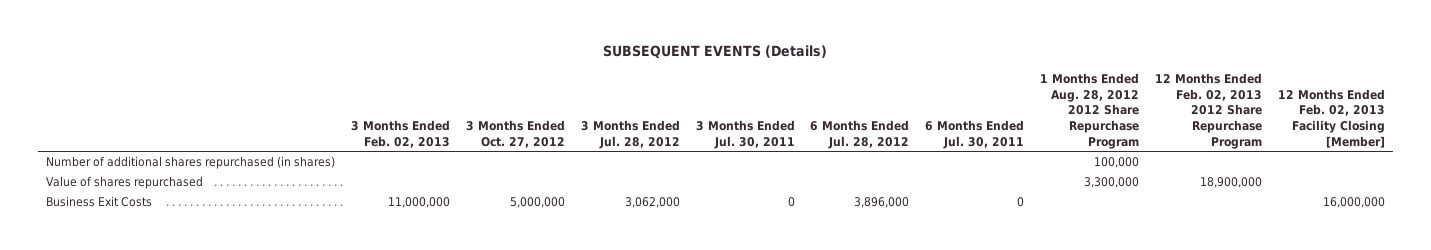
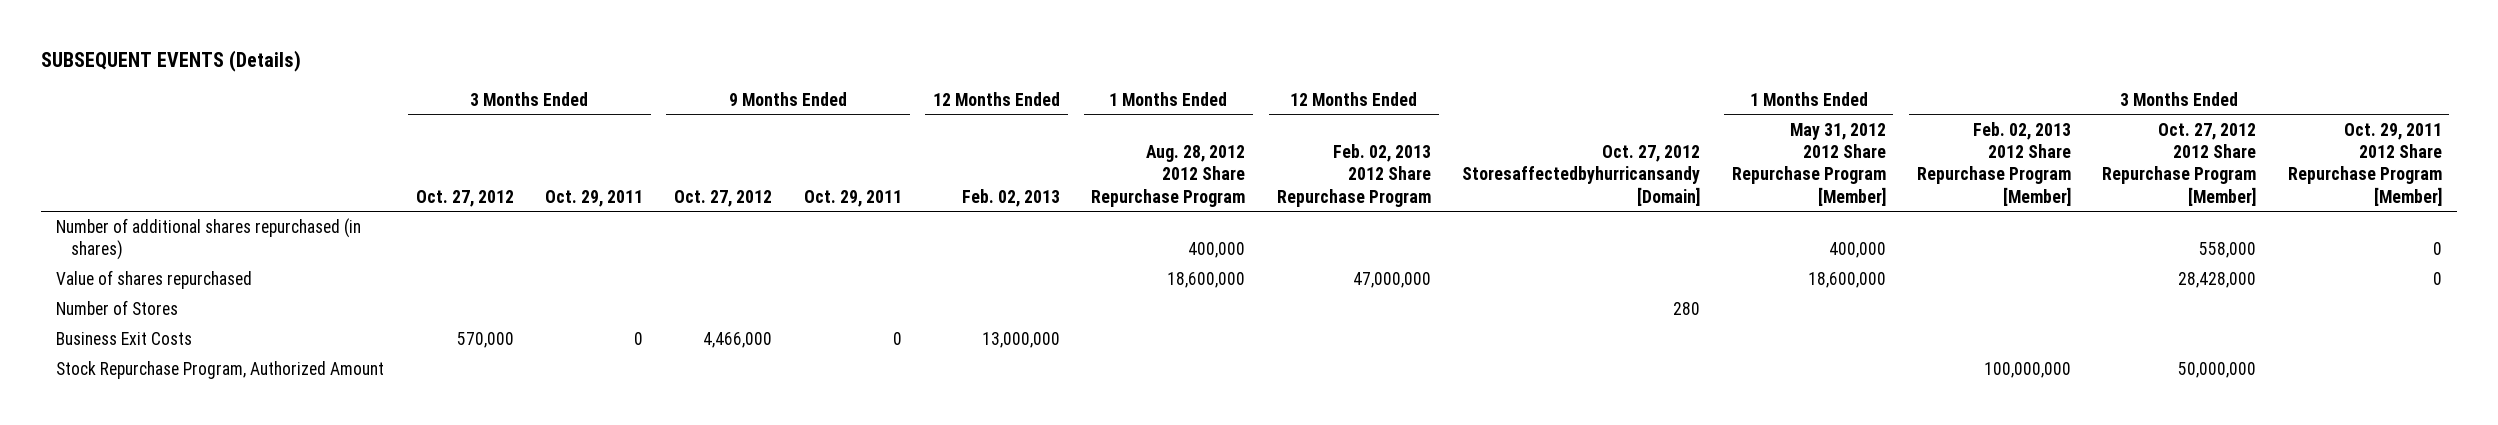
- | 3 Months Ended Feb. 02, 2013 | 3 Months Ended Oct. 27, 2012 | 3 Months Ended Jul. 28, 2012 | 3 Months Ended Jul. 30, 2011 | 6 Months Ended Jul. 28, 2012 | 6 Months Ended Jul. 30, 2011 | 1 Months Ended Aug. 28, 2012 2012 Share Repurchase Program | 12 Months Ended Feb. 02, 2013 2012 Share Repurchase Program | 12 Months Ended Feb. 02, 2013 Facility Closing [Member]
+ | 3 Months Ended Oct. 27, 2012 | 3 Months Ended Oct. 29, 2011 | 9 Months Ended Oct. 27, 2012 | 9 Months Ended Oct. 29, 2011 | 12 Months Ended Feb. 02, 2013 | 1 Months Ended Aug. 28, 2012 2012 Share Repurchase Program | 12 Months Ended Feb. 02, 2013 2012 Share Repurchase Program | Oct. 27, 2012 Storesaffectedbyhurricansandy [Domain] | 1 Months Ended May 31, 2012 2012 Share Repurchase Program [Member] | 3 Months Ended Feb. 02, 2013 2012 Share Repurchase Program [Member] | 3 Months Ended Oct. 27, 2012 2012 Share Repurchase Program [Member] | 3 Months Ended Oct. 29, 2011 2012 Share Repurchase Program [Member]
- Number of additional shares repurchased (in shares) | | | | | | | 100,000 | |
- Value of shares repurchased | | | | | | | 3,300,000 | 18,900,000 |
- Business Exit Costs | 11,000,000 | 5,000,000 | 3,062,000 | 0 | 3,896,000 | 0 | | | 16,000,000
+ Number of additional shares repurchased (in shares) | | | | | | 400,000 | | | 400,000 | | 558,000 | 0
+ Value of shares repurchased | | | | | | 18,600,000 | 47,000,000 | | 18,600,000 | | 28,428,000 | 0
+ Number of Stores | | | | | | | | 280 | | | |
+ Business Exit Costs | 570,000 | 0 | 4,466,000 | 0 | 13,000,000 | | | | | | |
+ Stock Repurchase Program, Authorized Amount | | | | | | | | | | 100,000,000 | 50,000,000 |

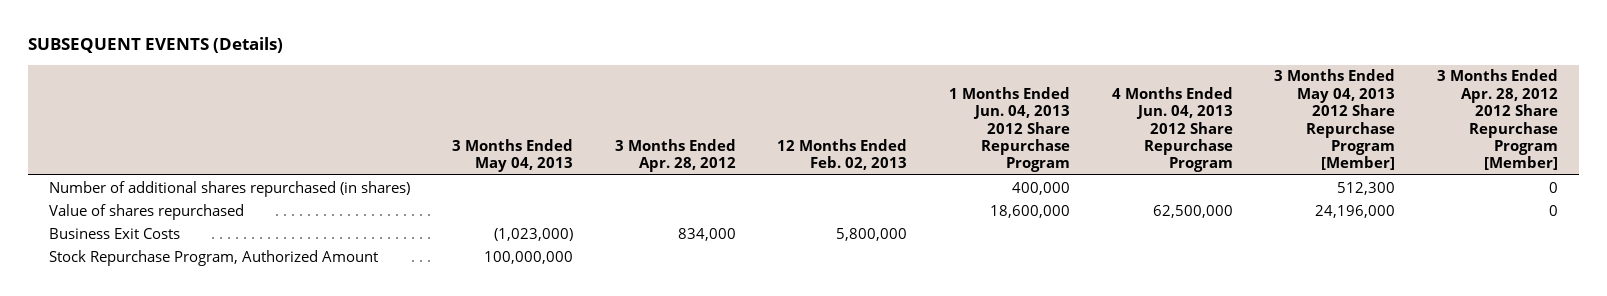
- | 3 Months Ended Oct. 27, 2012 | 3 Months Ended Oct. 29, 2011 | 9 Months Ended Oct. 27, 2012 | 9 Months Ended Oct. 29, 2011 | 12 Months Ended Feb. 02, 2013 | 1 Months Ended Aug. 28, 2012 2012 Share Repurchase Program | 12 Months Ended Feb. 02, 2013 2012 Share Repurchase Program | Oct. 27, 2012 Storesaffectedbyhurricansandy [Domain] | 1 Months Ended May 31, 2012 2012 Share Repurchase Program [Member] | 3 Months Ended Feb. 02, 2013 2012 Share Repurchase Program [Member] | 3 Months Ended Oct. 27, 2012 2012 Share Repurchase Program [Member] | 3 Months Ended Oct. 29, 2011 2012 Share Repurchase Program [Member]
+ | 3 Months Ended May 04, 2013 | 3 Months Ended Apr. 28, 2012 | 12 Months Ended Feb. 02, 2013 | 1 Months Ended Jun. 04, 2013 2012 Share Repurchase Program | 4 Months Ended Jun. 04, 2013 2012 Share Repurchase Program | 3 Months Ended May 04, 2013 2012 Share Repurchase Program [Member] | 3 Months Ended Apr. 28, 2012 2012 Share Repurchase Program [Member]
- Number of Stores | | | | | | | | 280 | | | |
- Business Exit Costs | 570,000 | 0 | 4,466,000 | 0 | 13,000,000 | | | | | | |
+ Business Exit Costs | (1,023,000) | 834,000 | 5,800,000 | | | |

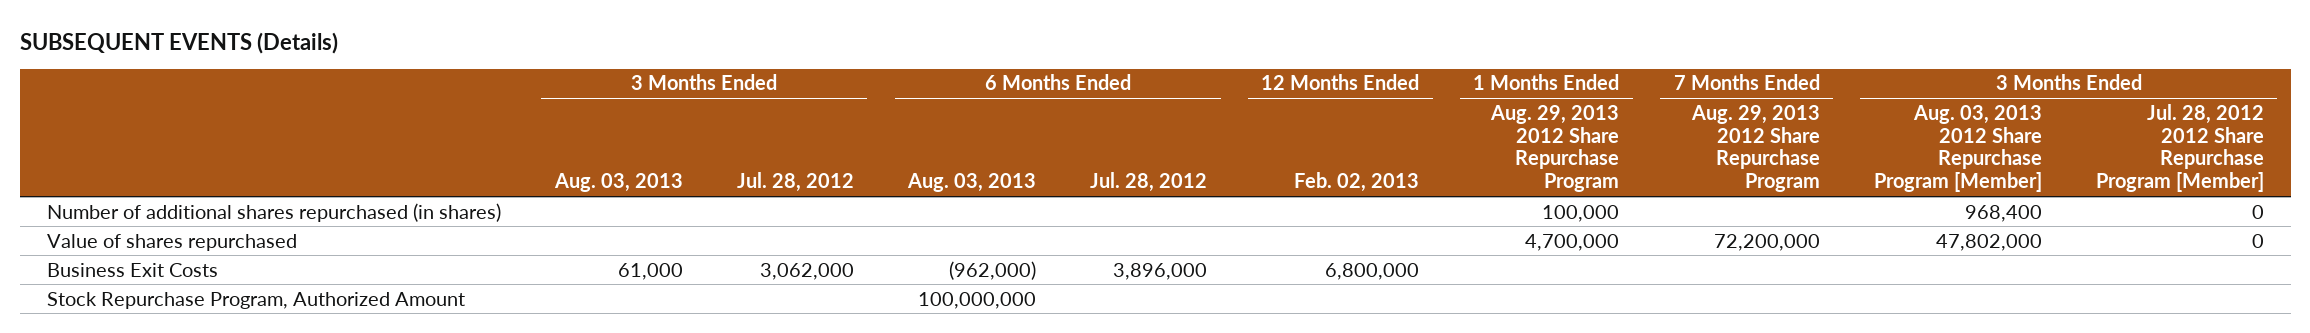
- | 3 Months Ended May 04, 2013 | 3 Months Ended Apr. 28, 2012 | 12 Months Ended Feb. 02, 2013 | 1 Months Ended Jun. 04, 2013 2012 Share Repurchase Program | 4 Months Ended Jun. 04, 2013 2012 Share Repurchase Program | 3 Months Ended May 04, 2013 2012 Share Repurchase Program [Member] | 3 Months Ended Apr. 28, 2012 2012 Share Repurchase Program [Member]
+ | 3 Months Ended Aug. 03, 2013 | 3 Months Ended Jul. 28, 2012 | 6 Months Ended Aug. 03, 2013 | 6 Months Ended Jul. 28, 2012 | 12 Months Ended Feb. 02, 2013 | 1 Months Ended Aug. 29, 2013 2012 Share Repurchase Program | 7 Months Ended Aug. 29, 2013 2012 Share Repurchase Program | 3 Months Ended Aug. 03, 2013 2012 Share Repurchase Program [Member] | 3 Months Ended Jul. 28, 2012 2012 Share Repurchase Program [Member]
- Business Exit Costs | (1,023,000) | 834,000 | 5,800,000 | | | |
+ Business Exit Costs | 61,000 | 3,062,000 | (962,000) | 3,896,000 | 6,800,000 | | | |

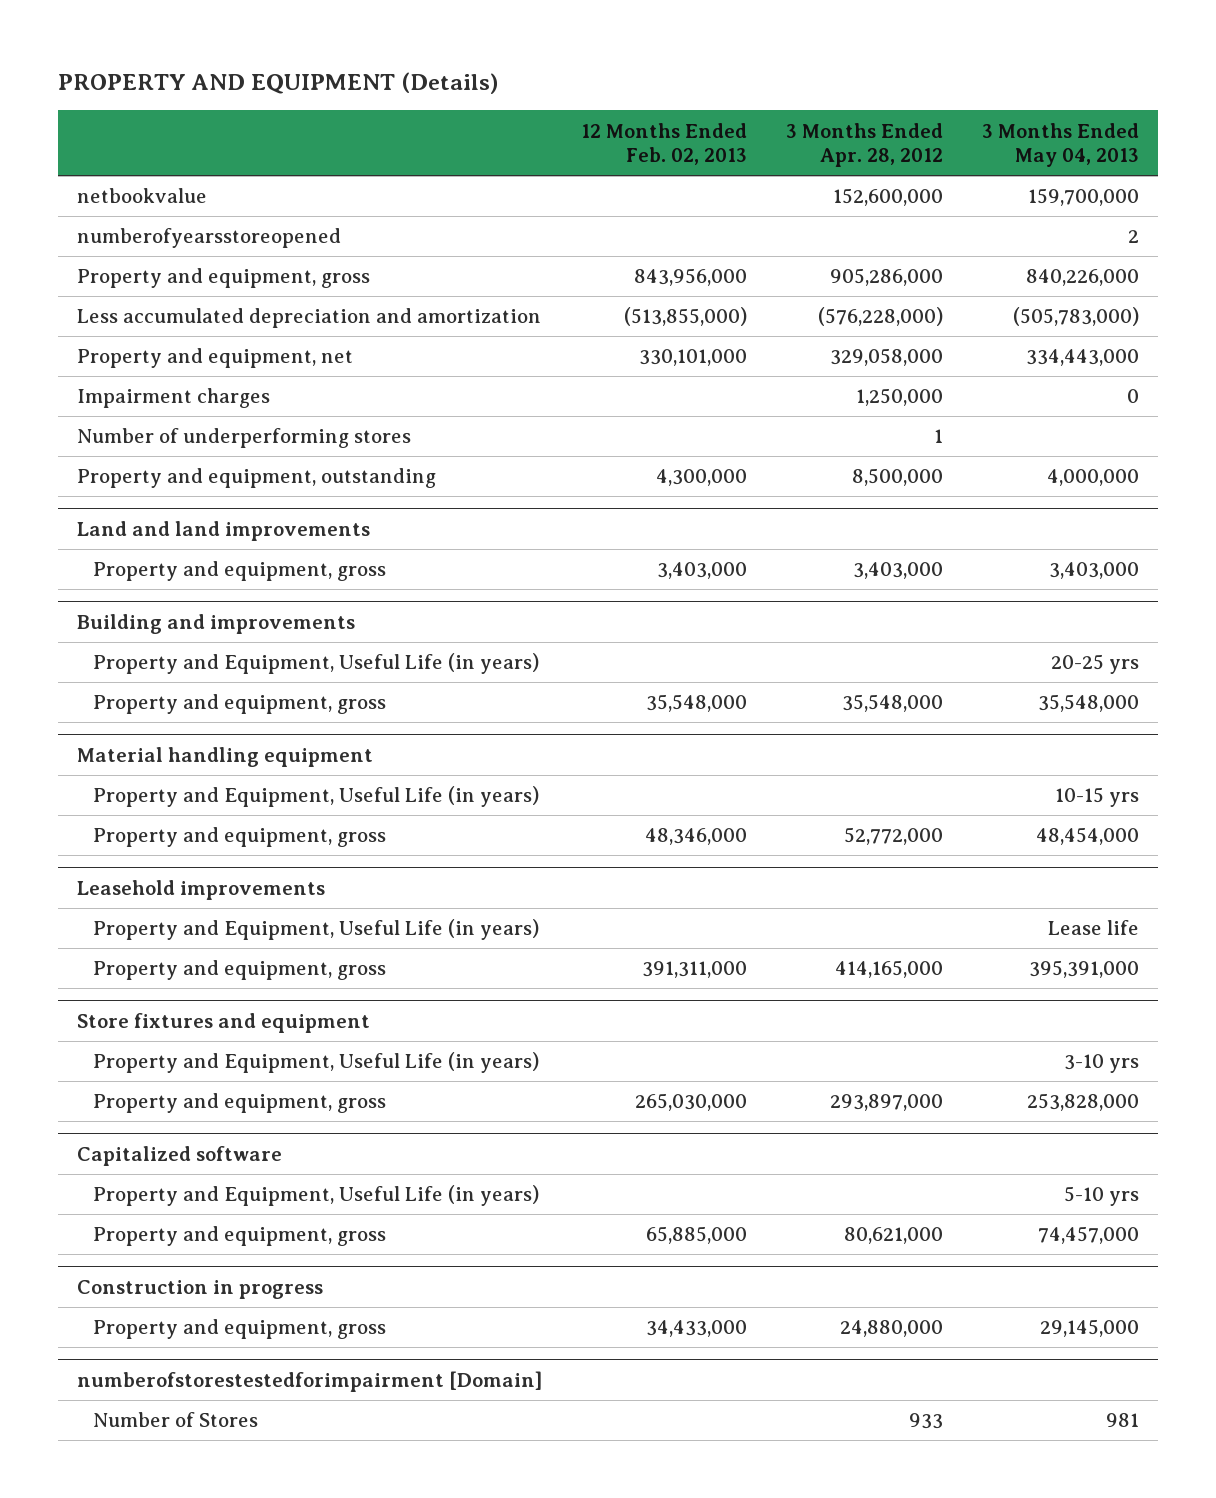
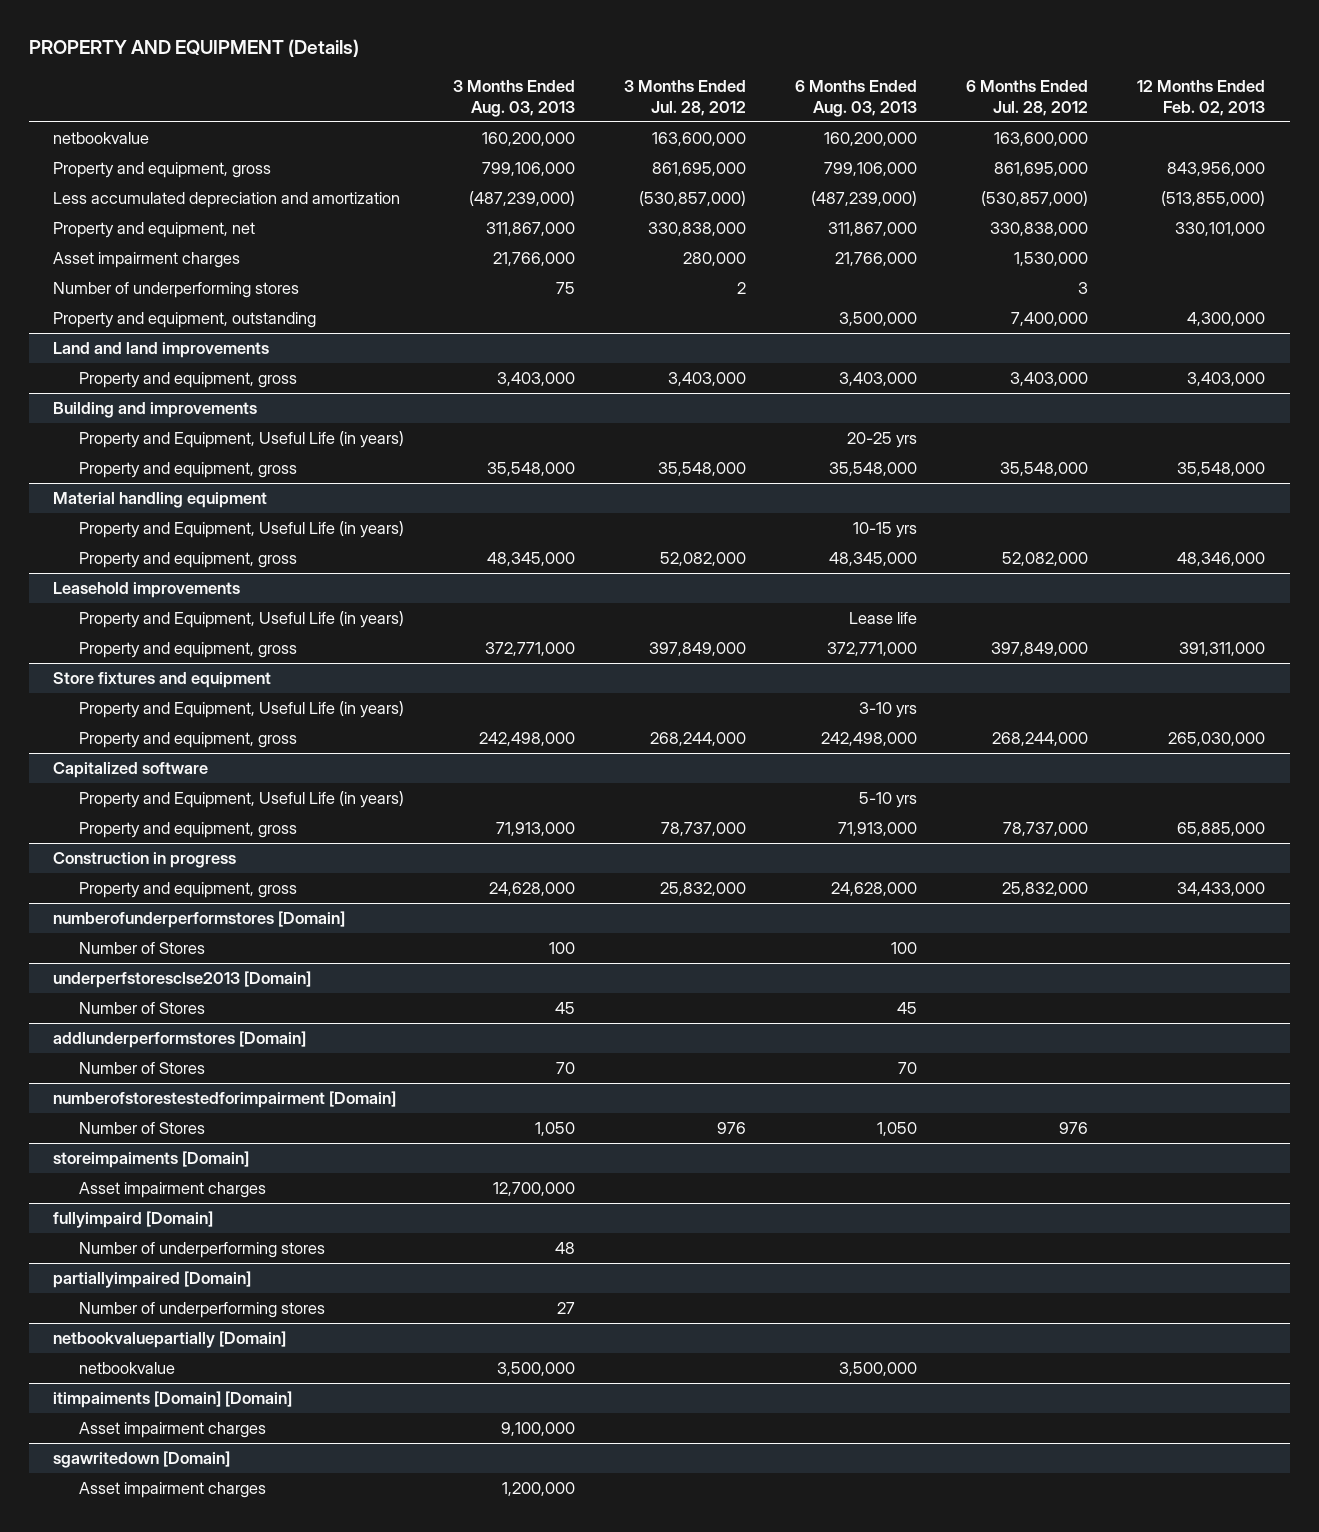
- | 12 Months Ended Feb. 02, 2013 | 3 Months Ended Apr. 28, 2012 | 3 Months Ended May 04, 2013
+ | 3 Months Ended Aug. 03, 2013 | 3 Months Ended Jul. 28, 2012 | 6 Months Ended Aug. 03, 2013 | 6 Months Ended Jul. 28, 2012 | 12 Months Ended Feb. 02, 2013
- numberofyearsstoreopened | | | 2
- Impairment charges | | 1,250,000 | 0
+ Asset impairment charges | 21,766,000 | 280,000 | 21,766,000 | 1,530,000 |
+ numberofunderperformstores [Domain]
+ Number of Stores | 100 | | 100 | |
+ underperfstoresclse2013 [Domain]
+ Number of Stores | 45 | | 45 | |
+ addlunderperformstores [Domain]
+ Number of Stores | 70 | | 70 | |
+ storeimpaiments [Domain]
+ Asset impairment charges | 12,700,000 | | | |
+ fullyimpaird [Domain]
+ Number of underperforming stores | 48 | | | |
+ partiallyimpaired [Domain]
+ Number of underperforming stores | 27 | | | |
+ netbookvaluepartially [Domain]
+ netbookvalue | 3,500,000 | | 3,500,000 | |
+ itimpaiments [Domain] [Domain]
+ Asset impairment charges | 9,100,000 | | | |
+ sgawritedown [Domain]
+ Asset impairment charges | 1,200,000 | | | |

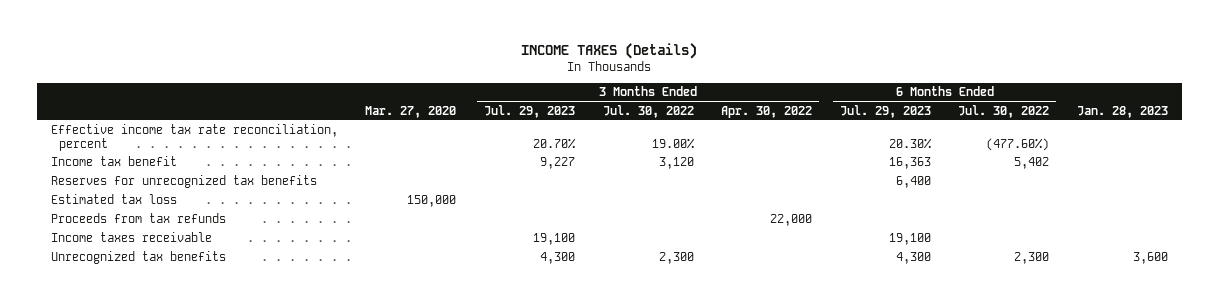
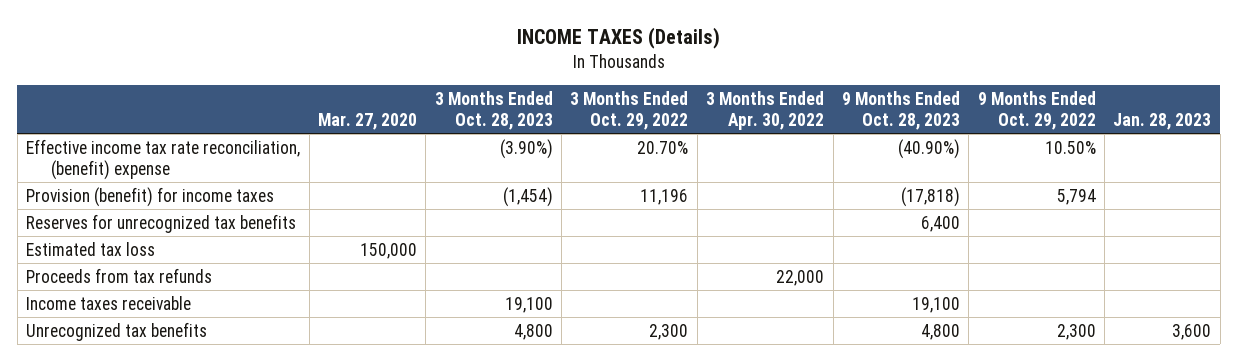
- | Mar. 27, 2020 | 3 Months Ended Jul. 29, 2023 | 3 Months Ended Jul. 30, 2022 | 3 Months Ended Apr. 30, 2022 | 6 Months Ended Jul. 29, 2023 | 6 Months Ended Jul. 30, 2022 | Jan. 28, 2023
+ | Mar. 27, 2020 | 3 Months Ended Oct. 28, 2023 | 3 Months Ended Oct. 29, 2022 | 3 Months Ended Apr. 30, 2022 | 9 Months Ended Oct. 28, 2023 | 9 Months Ended Oct. 29, 2022 | Jan. 28, 2023
- Effective income tax rate reconciliation, percent | | 20.70% | 19.00% | | 20.30% | (477.60%) |
- Income tax benefit | | 9,227 | 3,120 | | 16,363 | 5,402 |
+ Effective income tax rate reconciliation, (benefit) expense | | (3.90%) | 20.70% | | (40.90%) | 10.50% |
+ Provision (benefit) for income taxes | | (1,454) | 11,196 | | (17,818) | 5,794 |

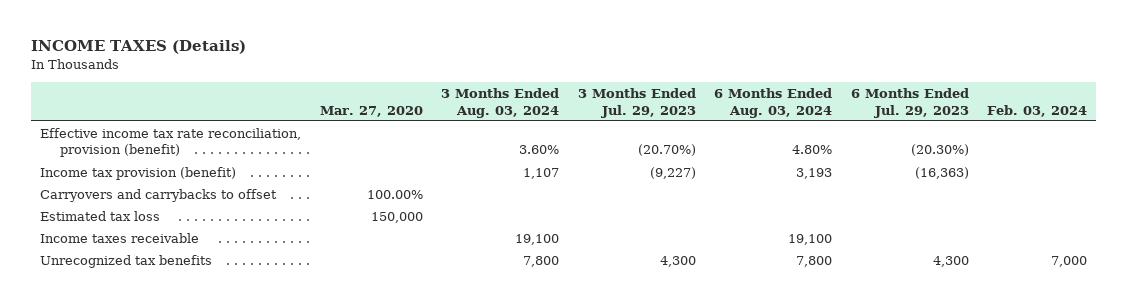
- | Mar. 27, 2020 | 3 Months Ended Oct. 28, 2023 | 3 Months Ended Oct. 29, 2022 | 3 Months Ended Apr. 30, 2022 | 9 Months Ended Oct. 28, 2023 | 9 Months Ended Oct. 29, 2022 | Jan. 28, 2023
+ | Mar. 27, 2020 | 3 Months Ended Aug. 03, 2024 | 3 Months Ended Jul. 29, 2023 | 6 Months Ended Aug. 03, 2024 | 6 Months Ended Jul. 29, 2023 | Feb. 03, 2024
- Effective income tax rate reconciliation, (benefit) expense | | (3.90%) | 20.70% | | (40.90%) | 10.50% |
- Provision (benefit) for income taxes | | (1,454) | 11,196 | | (17,818) | 5,794 |
- Reserves for unrecognized tax benefits | | | | | 6,400 | |
+ Effective income tax rate reconciliation, provision (benefit) | | 3.60% | (20.70%) | 4.80% | (20.30%) |
+ Income tax provision (benefit) | | 1,107 | (9,227) | 3,193 | (16,363) |
+ Carryovers and carrybacks to offset | 100.00% | | | | |
- Proceeds from tax refunds | | | | 22,000 | | |

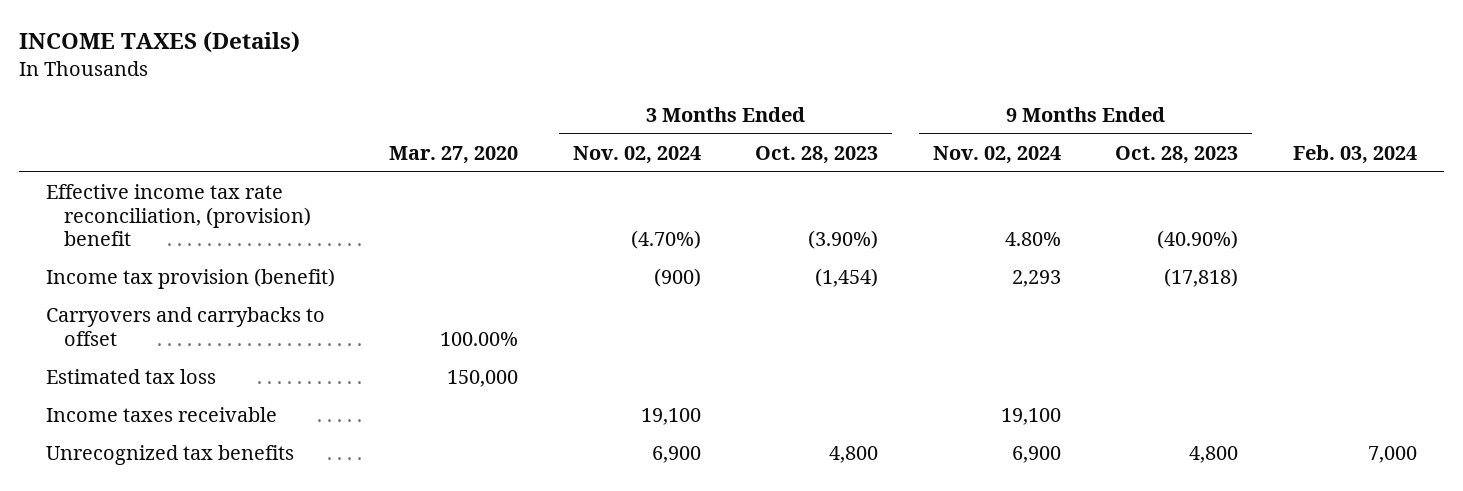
- | Mar. 27, 2020 | 3 Months Ended Aug. 03, 2024 | 3 Months Ended Jul. 29, 2023 | 6 Months Ended Aug. 03, 2024 | 6 Months Ended Jul. 29, 2023 | Feb. 03, 2024
+ | Mar. 27, 2020 | 3 Months Ended Nov. 02, 2024 | 3 Months Ended Oct. 28, 2023 | 9 Months Ended Nov. 02, 2024 | 9 Months Ended Oct. 28, 2023 | Feb. 03, 2024
- Effective income tax rate reconciliation, provision (benefit) | | 3.60% | (20.70%) | 4.80% | (20.30%) |
+ Effective income tax rate reconciliation, (provision) benefit | | (4.70%) | (3.90%) | 4.80% | (40.90%) |

